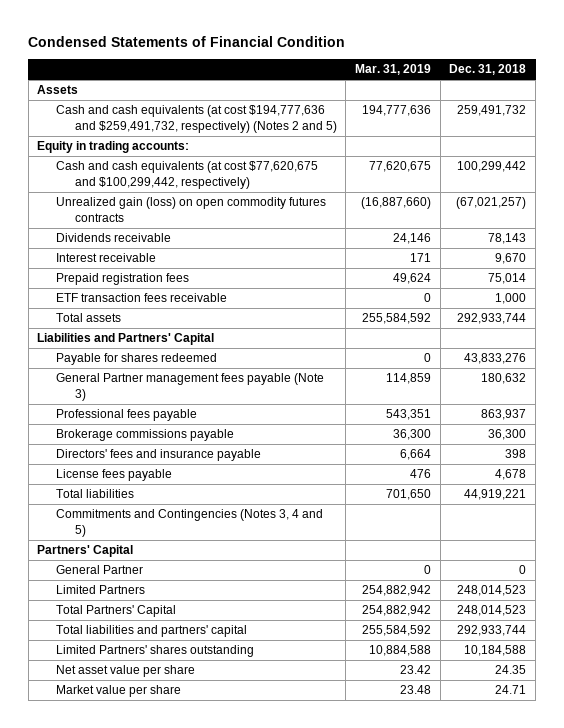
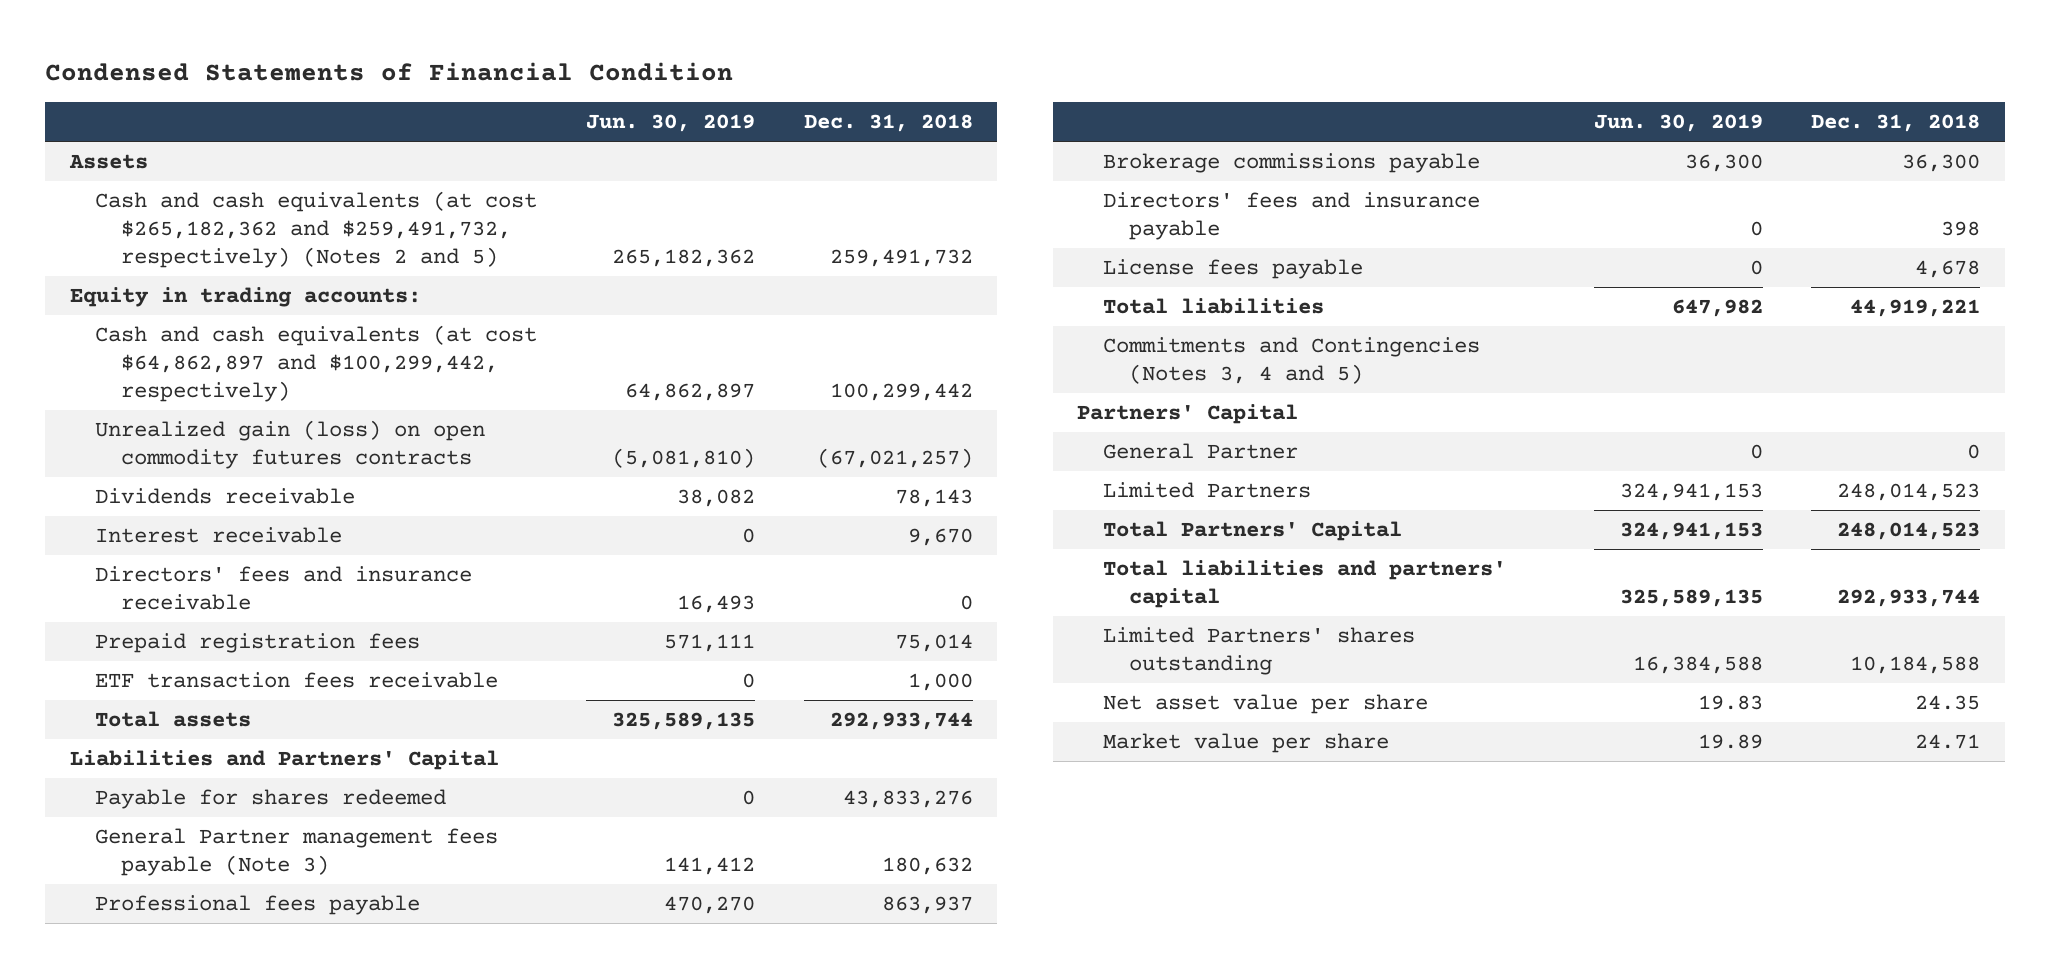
- | Mar. 31, 2019 | Dec. 31, 2018
+ | Jun. 30, 2019 | Dec. 31, 2018
- Cash and cash equivalents (at cost $194,777,636 and $259,491,732, respectively) (Notes 2 and 5) | 194,777,636 | 259,491,732
+ Cash and cash equivalents (at cost $265,182,362 and $259,491,732, respectively) (Notes 2 and 5) | 265,182,362 | 259,491,732
- Cash and cash equivalents (at cost $77,620,675 and $100,299,442, respectively) | 77,620,675 | 100,299,442
+ Cash and cash equivalents (at cost $64,862,897 and $100,299,442, respectively) | 64,862,897 | 100,299,442
+ Directors' fees and insurance receivable | 16,493 | 0

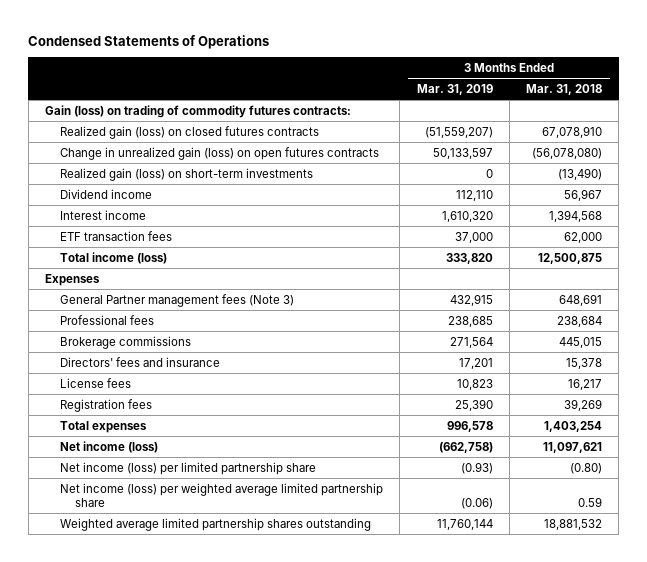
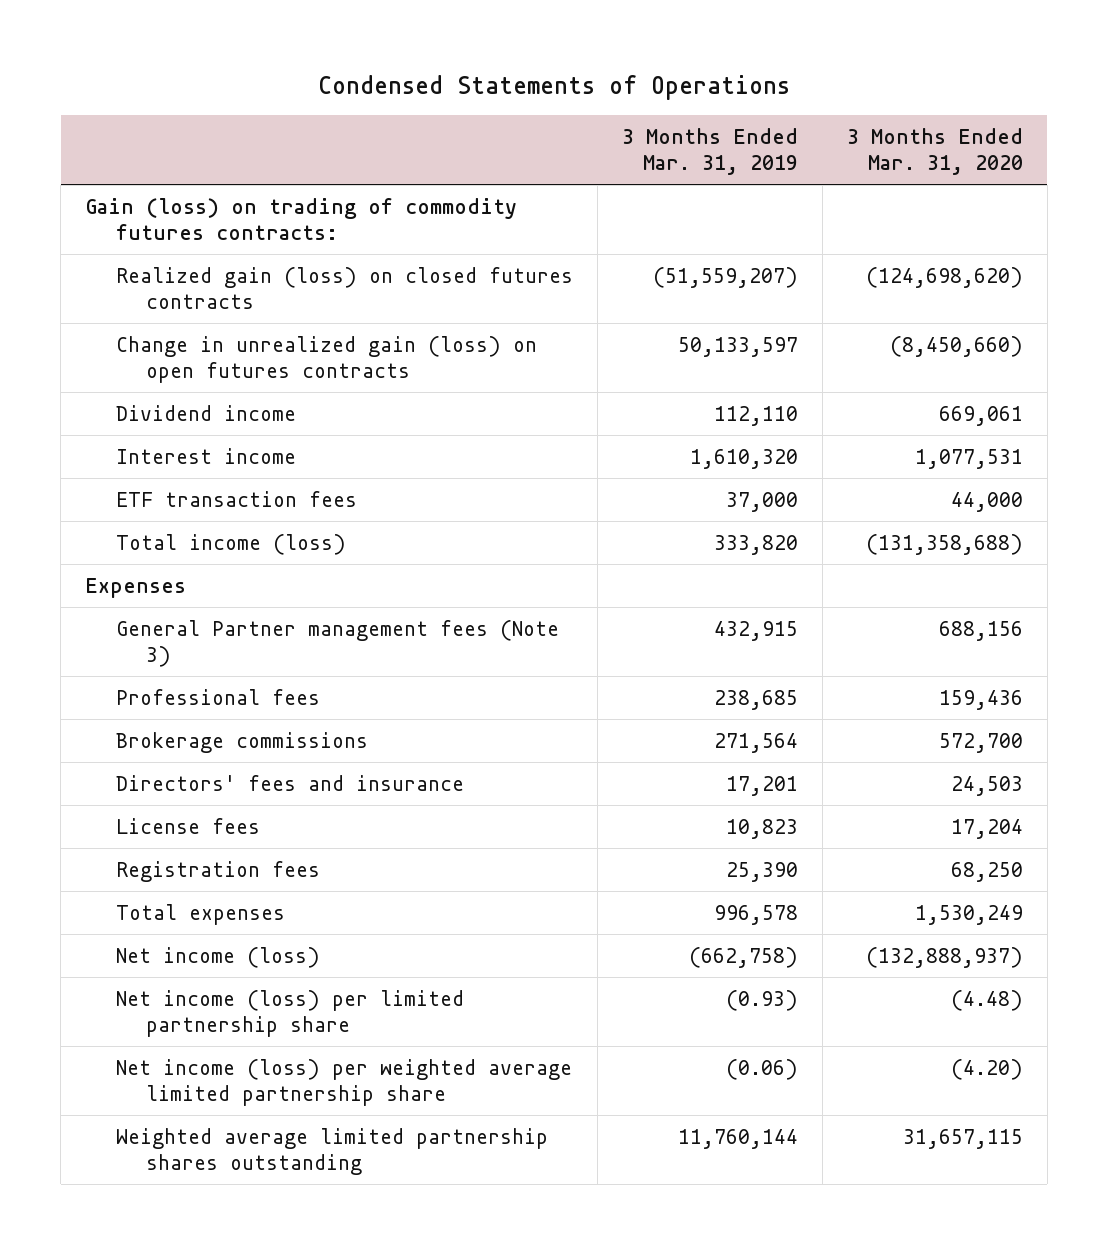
- | 3 Months Ended Mar. 31, 2019 | 3 Months Ended Mar. 31, 2018
+ | 3 Months Ended Mar. 31, 2019 | 3 Months Ended Mar. 31, 2020
- Realized gain (loss) on short-term investments | 0 | (13,490)

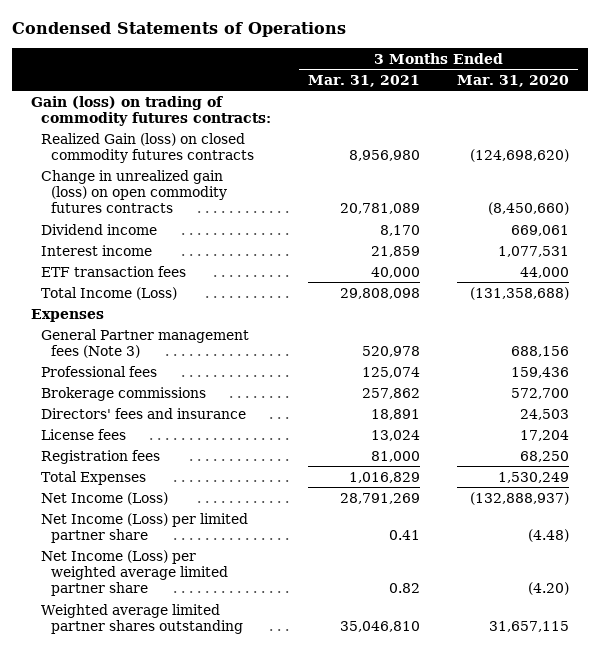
- | 3 Months Ended Mar. 31, 2019 | 3 Months Ended Mar. 31, 2020
+ | 3 Months Ended Mar. 31, 2021 | 3 Months Ended Mar. 31, 2020
- Realized gain (loss) on closed futures contracts | (51,559,207) | (124,698,620)
- Change in unrealized gain (loss) on open futures contracts | 50,133,597 | (8,450,660)
+ Realized Gain (loss) on closed commodity futures contracts | 8,956,980 | (124,698,620)
+ Change in unrealized gain (loss) on open commodity futures contracts | 20,781,089 | (8,450,660)
- Total income (loss) | 333,820 | (131,358,688)
+ Total Income (Loss) | 29,808,098 | (131,358,688)
- Total expenses | 996,578 | 1,530,249
- Net income (loss) | (662,758) | (132,888,937)
- Net income (loss) per limited partnership share | (0.93) | (4.48)
- Net income (loss) per weighted average limited partnership share | (0.06) | (4.20)
- Weighted average limited partnership shares outstanding | 11,760,144 | 31,657,115
+ Total Expenses | 1,016,829 | 1,530,249
+ Net Income (Loss) | 28,791,269 | (132,888,937)
+ Net Income (Loss) per limited partner share | 0.41 | (4.48)
+ Net Income (Loss) per weighted average limited partner share | 0.82 | (4.20)
+ Weighted average limited partner shares outstanding | 35,046,810 | 31,657,115

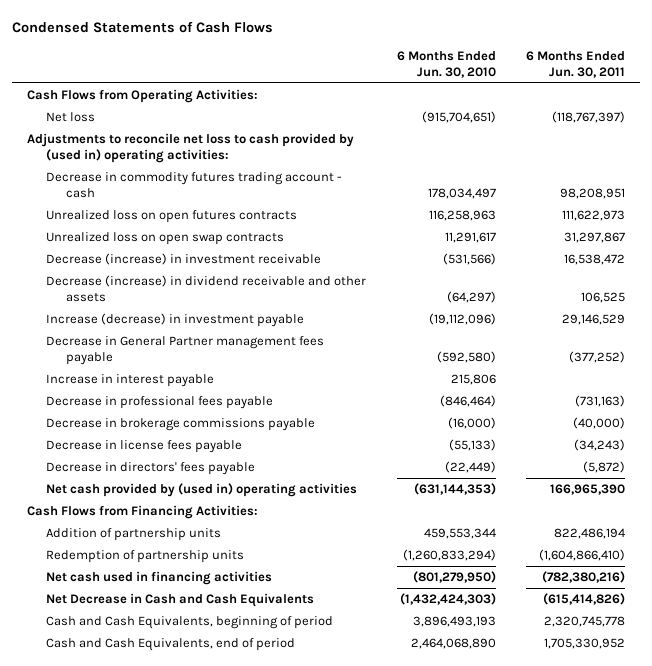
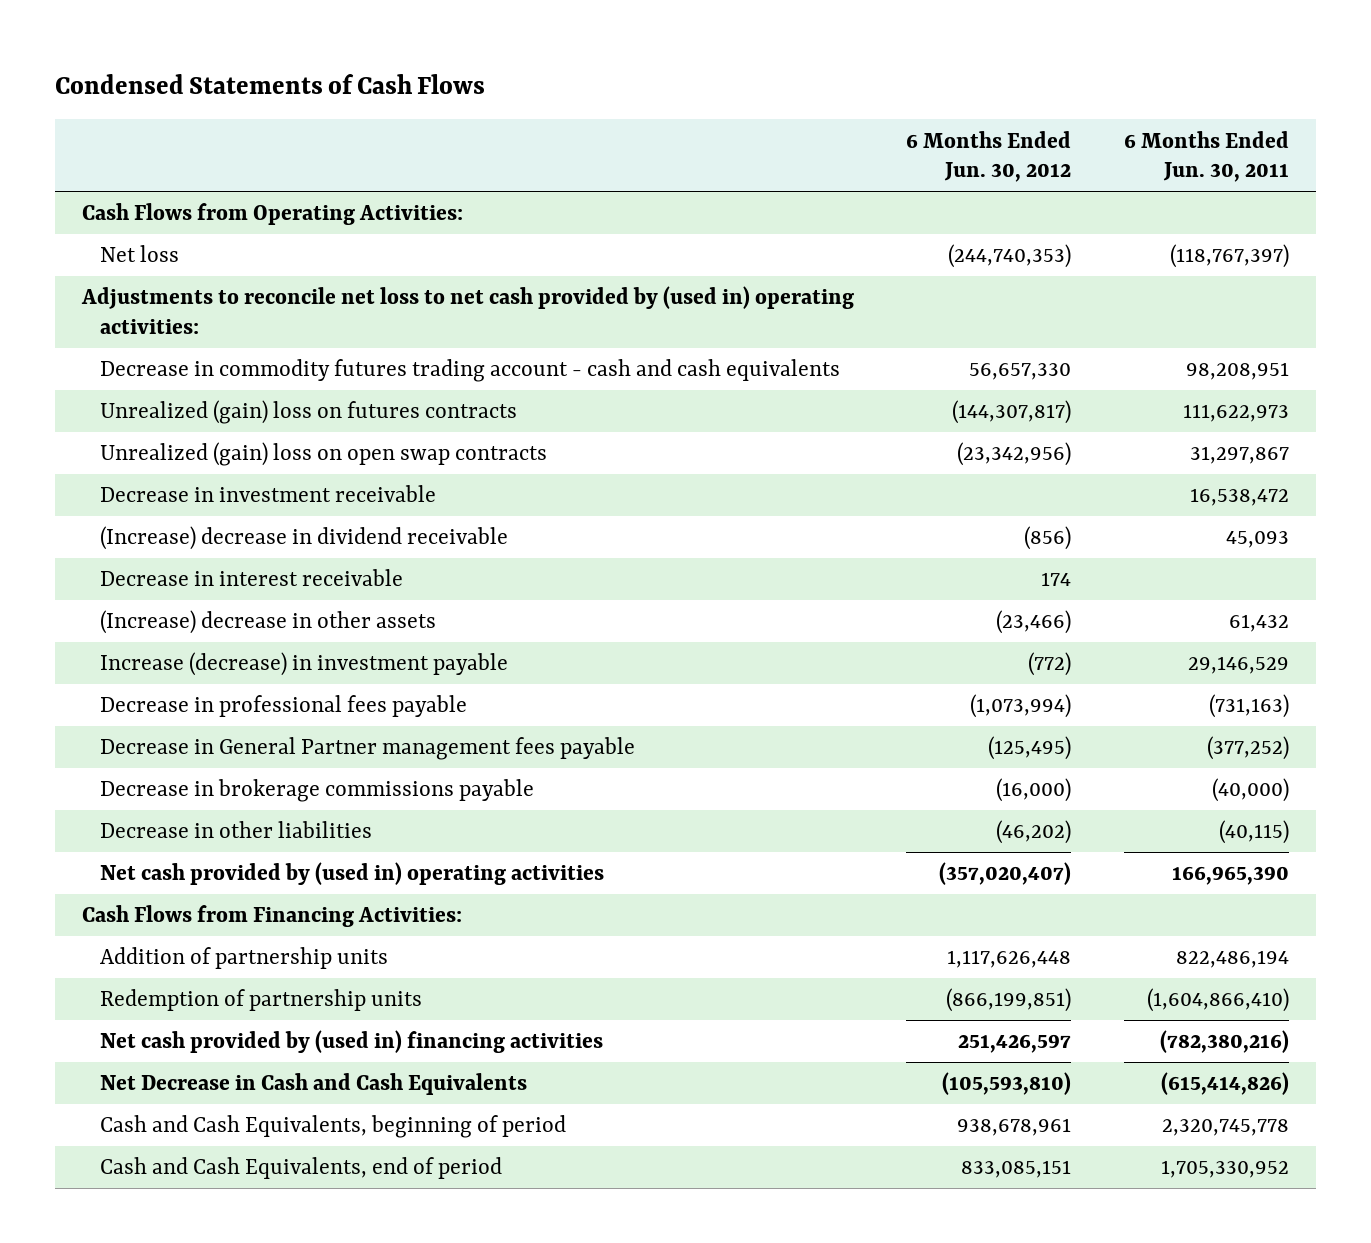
- | 6 Months Ended Jun. 30, 2010 | 6 Months Ended Jun. 30, 2011
+ | 6 Months Ended Jun. 30, 2012 | 6 Months Ended Jun. 30, 2011
- Adjustments to reconcile net loss to cash provided by (used in) operating activities:
- Decrease in commodity futures trading account - cash | 178,034,497 | 98,208,951
- Unrealized loss on open futures contracts | 116,258,963 | 111,622,973
- Unrealized loss on open swap contracts | 11,291,617 | 31,297,867
- Decrease (increase) in investment receivable | (531,566) | 16,538,472
- Decrease (increase) in dividend receivable and other assets | (64,297) | 106,525
+ Adjustments to reconcile net loss to net cash provided by (used in) operating activities:
+ Decrease in commodity futures trading account - cash and cash equivalents | 56,657,330 | 98,208,951
+ Unrealized (gain) loss on futures contracts | (144,307,817) | 111,622,973
+ Unrealized (gain) loss on open swap contracts | (23,342,956) | 31,297,867
+ Decrease in investment receivable | | 16,538,472
+ (Increase) decrease in dividend receivable | (856) | 45,093
+ Decrease in interest receivable | 174 |
+ (Increase) decrease in other assets | (23,466) | 61,432
- Increase in interest payable | 215,806 |
moved down: Decrease in General Partner management fees payable | (125,495) | (377,252)
- Decrease in license fees payable | (55,133) | (34,243)
- Decrease in directors' fees payable | (22,449) | (5,872)
+ Decrease in other liabilities | (46,202) | (40,115)
- Net cash used in financing activities | (801,279,950) | (782,380,216)
+ Net cash provided by (used in) financing activities | 251,426,597 | (782,380,216)

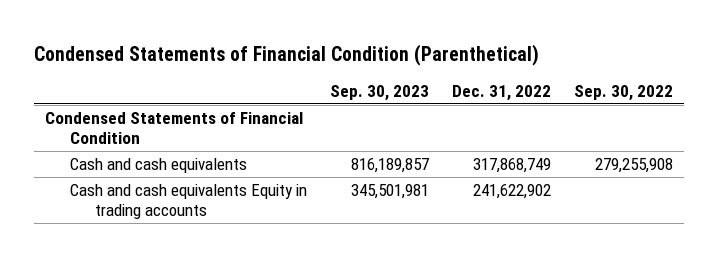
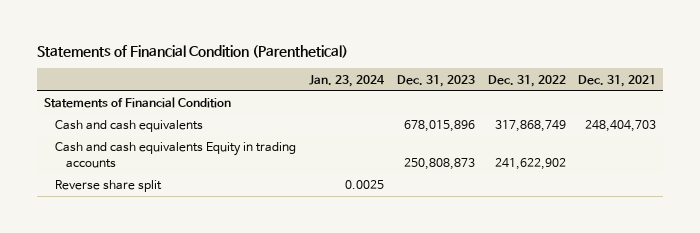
- Condensed Statements of Financial Condition (Parenthetical)
+ Statements of Financial Condition (Parenthetical)
- | Sep. 30, 2023 | Dec. 31, 2022 | Sep. 30, 2022
+ | Jan. 23, 2024 | Dec. 31, 2023 | Dec. 31, 2022 | Dec. 31, 2021
- Condensed Statements of Financial Condition
+ Statements of Financial Condition
+ Reverse share split | 0.0025 | | |

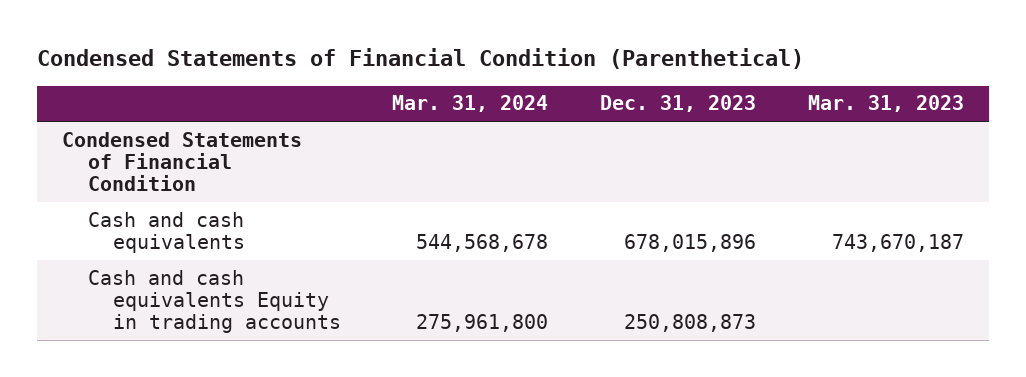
- Statements of Financial Condition (Parenthetical)
+ Condensed Statements of Financial Condition (Parenthetical)
- | Jan. 23, 2024 | Dec. 31, 2023 | Dec. 31, 2022 | Dec. 31, 2021
+ | Mar. 31, 2024 | Dec. 31, 2023 | Mar. 31, 2023
- Statements of Financial Condition
+ Condensed Statements of Financial Condition
- Reverse share split | 0.0025 | | |

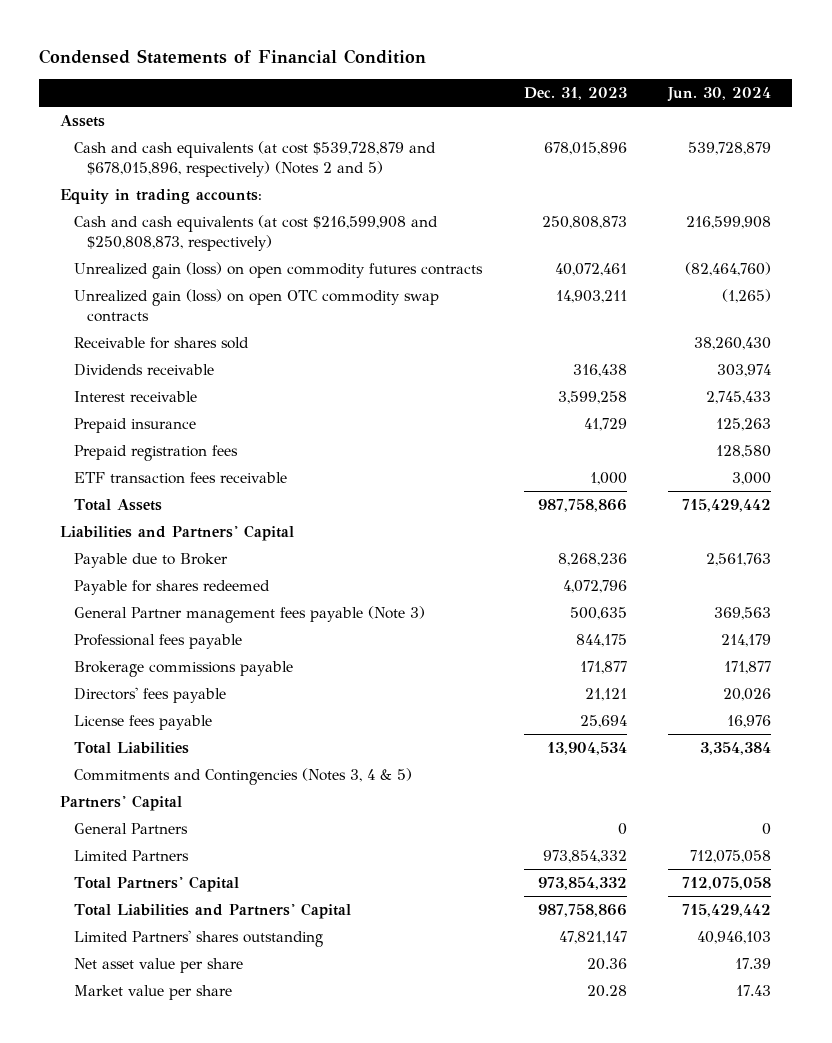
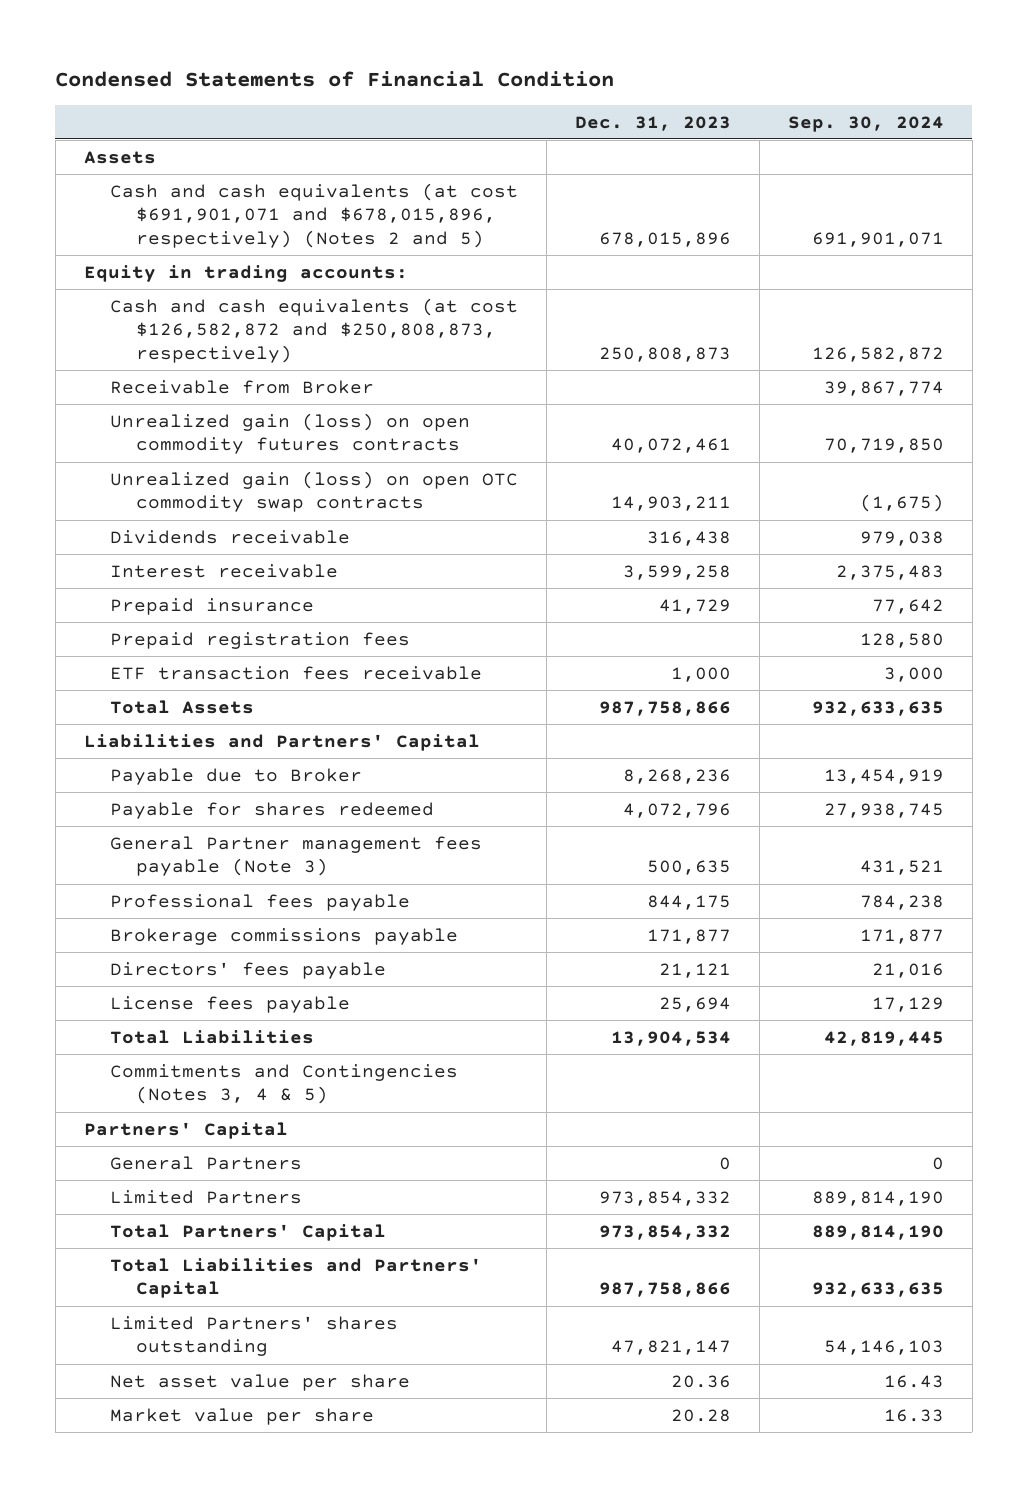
- | Dec. 31, 2023 | Jun. 30, 2024
+ | Dec. 31, 2023 | Sep. 30, 2024
- Cash and cash equivalents (at cost $539,728,879 and $678,015,896, respectively) (Notes 2 and 5) | 678,015,896 | 539,728,879
+ Cash and cash equivalents (at cost $691,901,071 and $678,015,896, respectively) (Notes 2 and 5) | 678,015,896 | 691,901,071
- Cash and cash equivalents (at cost $216,599,908 and $250,808,873, respectively) | 250,808,873 | 216,599,908
+ Cash and cash equivalents (at cost $126,582,872 and $250,808,873, respectively) | 250,808,873 | 126,582,872
+ Receivable from Broker | | 39,867,774
- Receivable for shares sold | | 38,260,430

